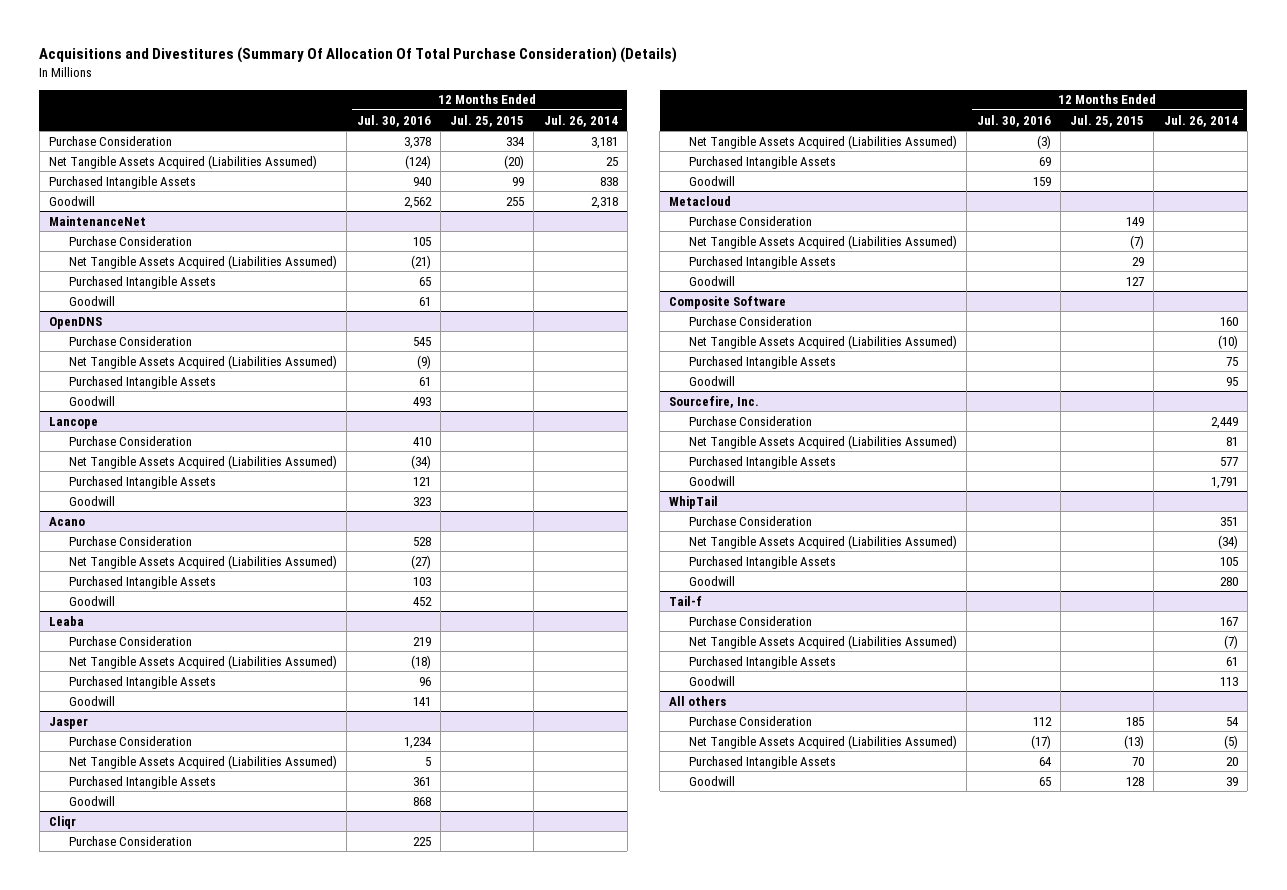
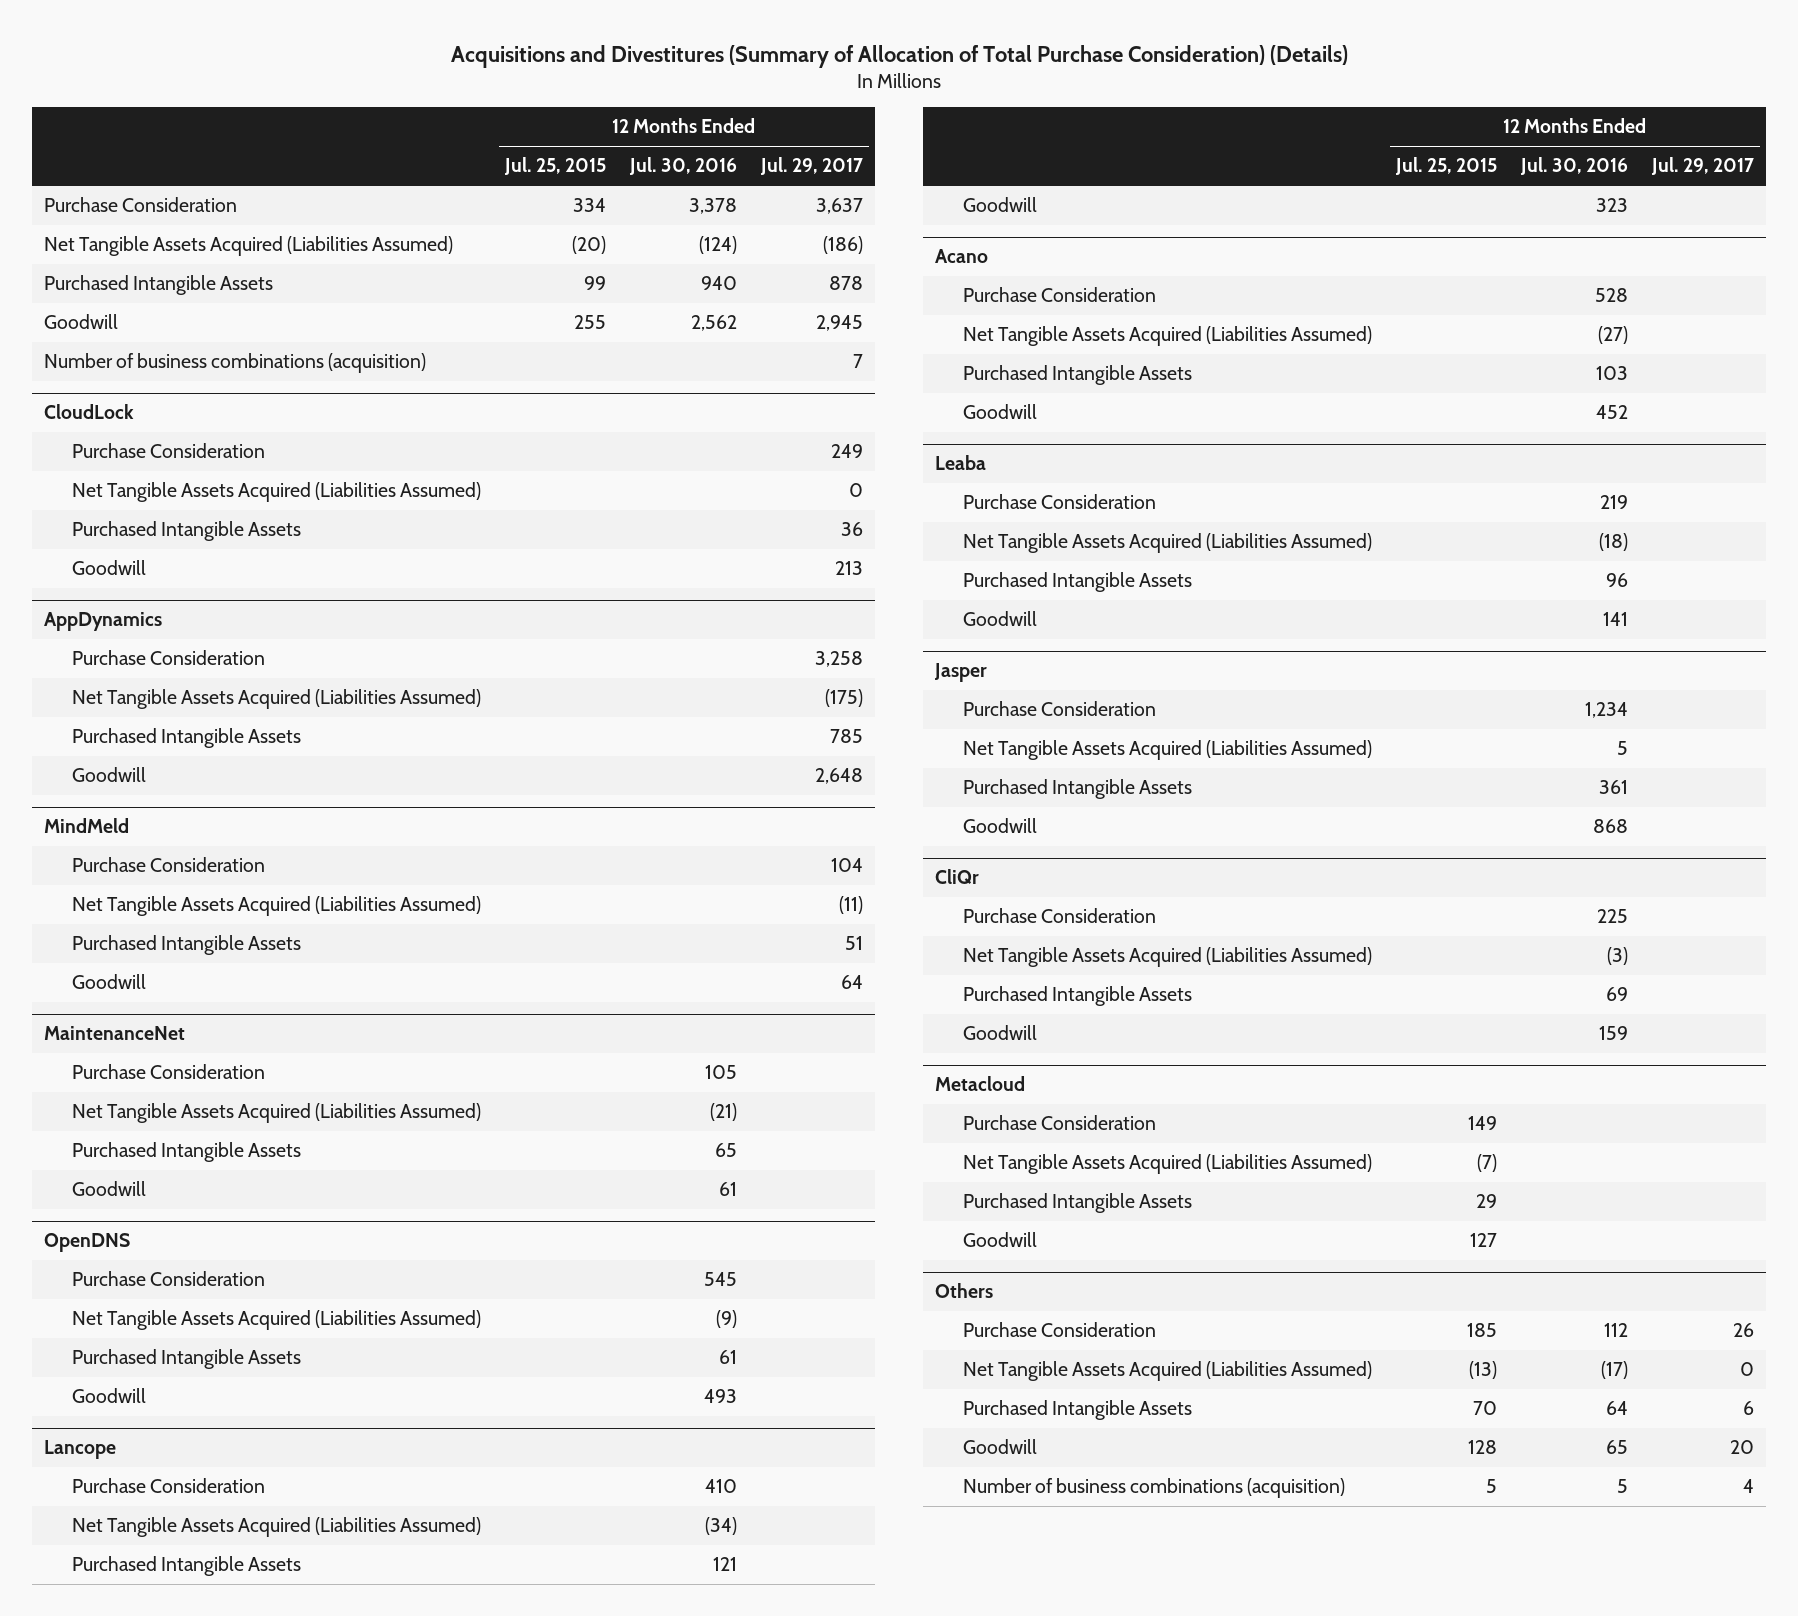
- Acquisitions and Divestitures (Summary Of Allocation Of Total Purchase Consideration) (Details)
+ Acquisitions and Divestitures (Summary of Allocation of Total Purchase Consideration) (Details)
- | 12 Months Ended Jul. 30, 2016 | 12 Months Ended Jul. 25, 2015 | 12 Months Ended Jul. 26, 2014
+ | 12 Months Ended Jul. 25, 2015 | 12 Months Ended Jul. 30, 2016 | 12 Months Ended Jul. 29, 2017
+ Number of business combinations (acquisition) | | | 7
+ CloudLock
+ Purchase Consideration | | | 249
+ Net Tangible Assets Acquired (Liabilities Assumed) | | | 0
+ Purchased Intangible Assets | | | 36
+ Goodwill | | | 213
+ AppDynamics
+ Purchase Consideration | | | 3,258
+ Net Tangible Assets Acquired (Liabilities Assumed) | | | (175)
+ Purchased Intangible Assets | | | 785
+ Goodwill | | | 2,648
+ MindMeld
+ Purchase Consideration | | | 104
+ Net Tangible Assets Acquired (Liabilities Assumed) | | | (11)
+ Purchased Intangible Assets | | | 51
+ Goodwill | | | 64
- Cliqr
+ CliQr
- Composite Software
- Purchase Consideration | | | 160
- Net Tangible Assets Acquired (Liabilities Assumed) | | | (10)
- Purchased Intangible Assets | | | 75
- Goodwill | | | 95
- Sourcefire, Inc.
- Purchase Consideration | | | 2,449
- Net Tangible Assets Acquired (Liabilities Assumed) | | | 81
- Purchased Intangible Assets | | | 577
- Goodwill | | | 1,791
- WhipTail
- Purchase Consideration | | | 351
- Net Tangible Assets Acquired (Liabilities Assumed) | | | (34)
- Purchased Intangible Assets | | | 105
- Goodwill | | | 280
- Tail-f
- Purchase Consideration | | | 167
- Net Tangible Assets Acquired (Liabilities Assumed) | | | (7)
- Purchased Intangible Assets | | | 61
- Goodwill | | | 113
- All others
+ Others
+ Number of business combinations (acquisition) | 5 | 5 | 4

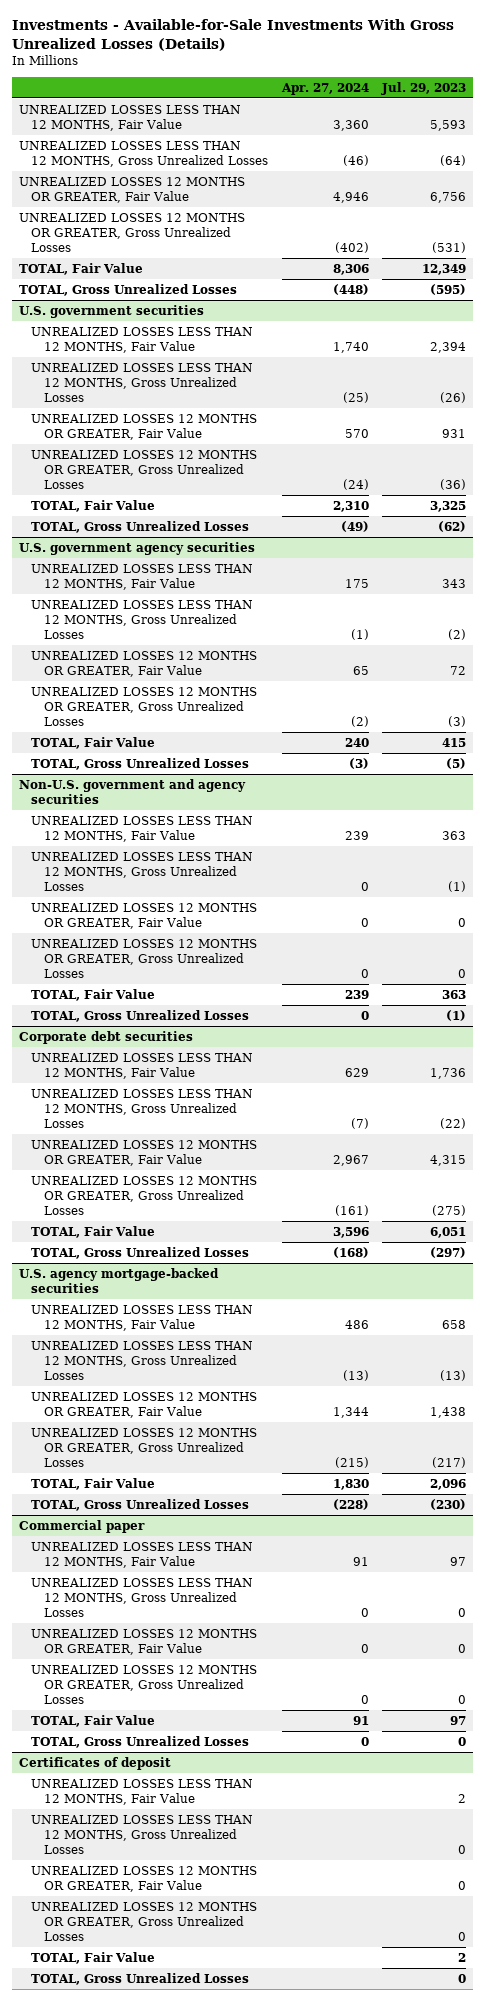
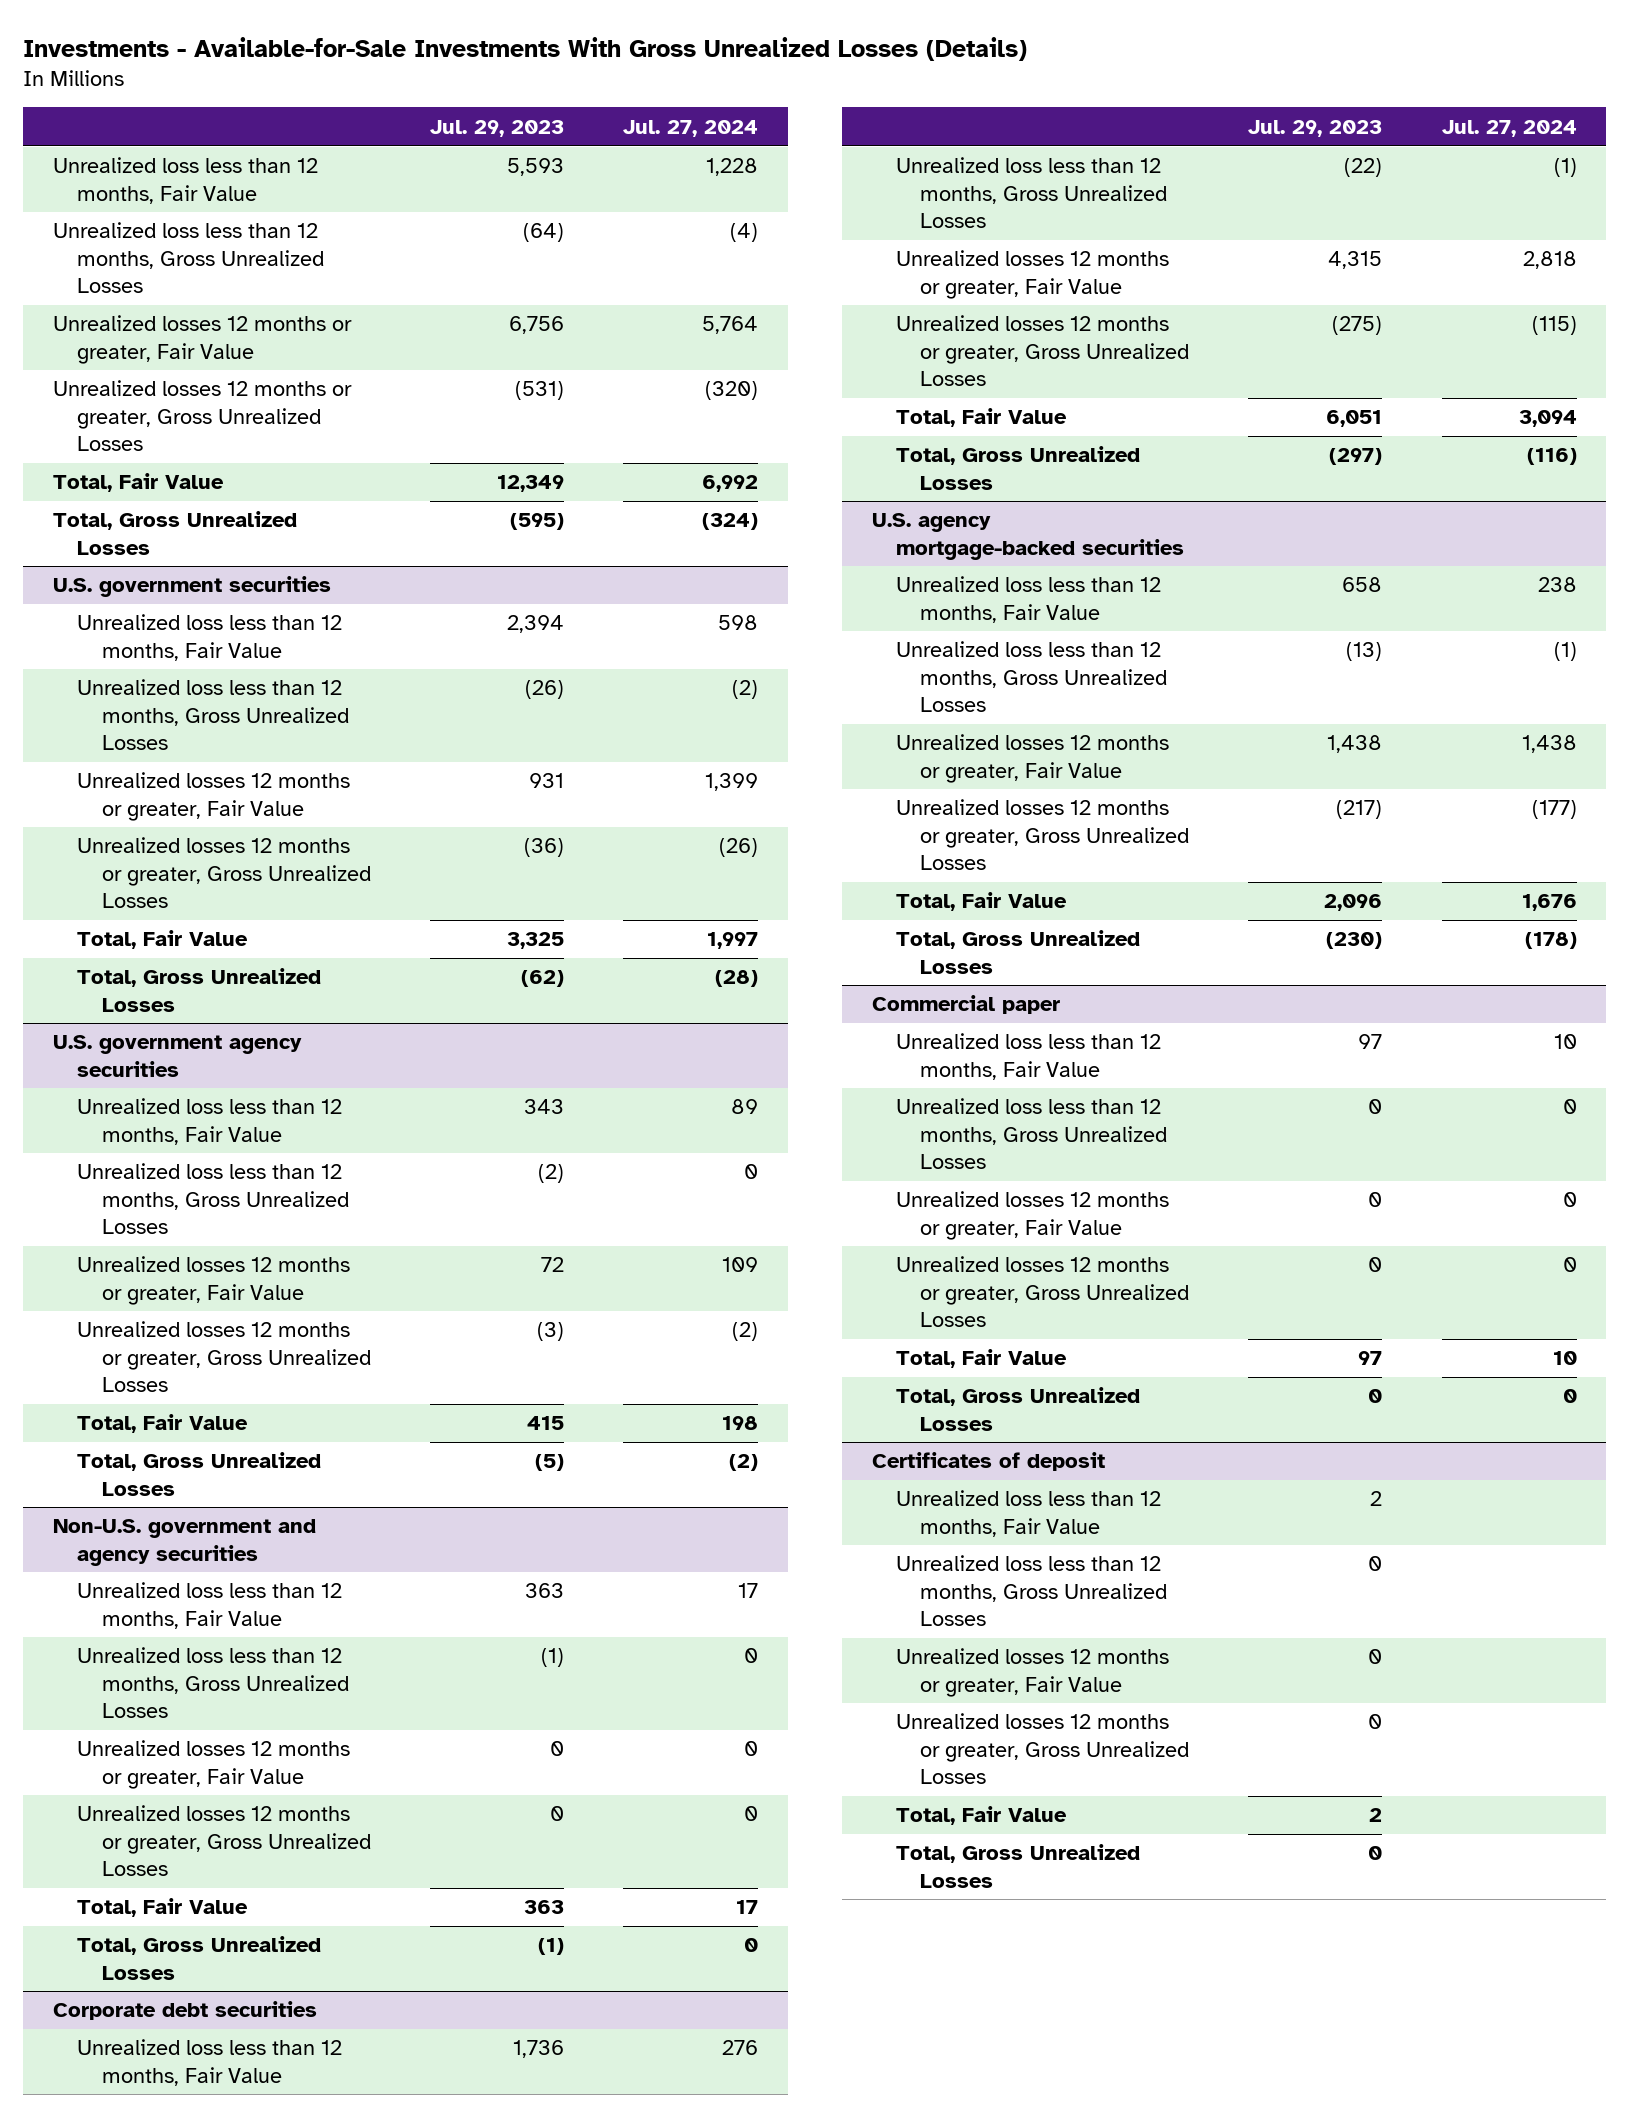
- | Apr. 27, 2024 | Jul. 29, 2023
+ | Jul. 29, 2023 | Jul. 27, 2024
- UNREALIZED LOSSES LESS THAN 12 MONTHS, Fair Value | 3,360 | 5,593
- UNREALIZED LOSSES LESS THAN 12 MONTHS, Gross Unrealized Losses | (46) | (64)
- UNREALIZED LOSSES 12 MONTHS OR GREATER, Fair Value | 4,946 | 6,756
- UNREALIZED LOSSES 12 MONTHS OR GREATER, Gross Unrealized Losses | (402) | (531)
- TOTAL, Fair Value | 8,306 | 12,349
- TOTAL, Gross Unrealized Losses | (448) | (595)
+ Unrealized loss less than 12 months, Fair Value | 5,593 | 1,228
+ Unrealized loss less than 12 months, Gross Unrealized Losses | (64) | (4)
+ Unrealized losses 12 months or greater, Fair Value | 6,756 | 5,764
+ Unrealized losses 12 months or greater, Gross Unrealized Losses | (531) | (320)
+ Total, Fair Value | 12,349 | 6,992
+ Total, Gross Unrealized Losses | (595) | (324)
@ U.S. government securities
- UNREALIZED LOSSES LESS THAN 12 MONTHS, Fair Value | 1,740 | 2,394
- UNREALIZED LOSSES LESS THAN 12 MONTHS, Gross Unrealized Losses | (25) | (26)
- UNREALIZED LOSSES 12 MONTHS OR GREATER, Fair Value | 570 | 931
- UNREALIZED LOSSES 12 MONTHS OR GREATER, Gross Unrealized Losses | (24) | (36)
- TOTAL, Fair Value | 2,310 | 3,325
- TOTAL, Gross Unrealized Losses | (49) | (62)
+ Unrealized loss less than 12 months, Fair Value | 2,394 | 598
+ Unrealized loss less than 12 months, Gross Unrealized Losses | (26) | (2)
+ Unrealized losses 12 months or greater, Fair Value | 931 | 1,399
+ Unrealized losses 12 months or greater, Gross Unrealized Losses | (36) | (26)
+ Total, Fair Value | 3,325 | 1,997
+ Total, Gross Unrealized Losses | (62) | (28)
@ U.S. government agency securities
- UNREALIZED LOSSES LESS THAN 12 MONTHS, Fair Value | 175 | 343
- UNREALIZED LOSSES LESS THAN 12 MONTHS, Gross Unrealized Losses | (1) | (2)
- UNREALIZED LOSSES 12 MONTHS OR GREATER, Fair Value | 65 | 72
- UNREALIZED LOSSES 12 MONTHS OR GREATER, Gross Unrealized Losses | (2) | (3)
- TOTAL, Fair Value | 240 | 415
- TOTAL, Gross Unrealized Losses | (3) | (5)
+ Unrealized loss less than 12 months, Fair Value | 343 | 89
+ Unrealized loss less than 12 months, Gross Unrealized Losses | (2) | 0
+ Unrealized losses 12 months or greater, Fair Value | 72 | 109
+ Unrealized losses 12 months or greater, Gross Unrealized Losses | (3) | (2)
+ Total, Fair Value | 415 | 198
+ Total, Gross Unrealized Losses | (5) | (2)
@ Non-U.S. government and agency securities
- UNREALIZED LOSSES LESS THAN 12 MONTHS, Fair Value | 239 | 363
- UNREALIZED LOSSES LESS THAN 12 MONTHS, Gross Unrealized Losses | 0 | (1)
- UNREALIZED LOSSES 12 MONTHS OR GREATER, Fair Value | 0 | 0
- UNREALIZED LOSSES 12 MONTHS OR GREATER, Gross Unrealized Losses | 0 | 0
- TOTAL, Fair Value | 239 | 363
- TOTAL, Gross Unrealized Losses | 0 | (1)
+ Unrealized loss less than 12 months, Fair Value | 363 | 17
+ Unrealized loss less than 12 months, Gross Unrealized Losses | (1) | 0
+ Unrealized losses 12 months or greater, Fair Value | 0 | 0
+ Unrealized losses 12 months or greater, Gross Unrealized Losses | 0 | 0
+ Total, Fair Value | 363 | 17
+ Total, Gross Unrealized Losses | (1) | 0
@ Corporate debt securities
- UNREALIZED LOSSES LESS THAN 12 MONTHS, Fair Value | 629 | 1,736
- UNREALIZED LOSSES LESS THAN 12 MONTHS, Gross Unrealized Losses | (7) | (22)
- UNREALIZED LOSSES 12 MONTHS OR GREATER, Fair Value | 2,967 | 4,315
- UNREALIZED LOSSES 12 MONTHS OR GREATER, Gross Unrealized Losses | (161) | (275)
- TOTAL, Fair Value | 3,596 | 6,051
- TOTAL, Gross Unrealized Losses | (168) | (297)
+ Unrealized loss less than 12 months, Fair Value | 1,736 | 276
+ Unrealized loss less than 12 months, Gross Unrealized Losses | (22) | (1)
+ Unrealized losses 12 months or greater, Fair Value | 4,315 | 2,818
+ Unrealized losses 12 months or greater, Gross Unrealized Losses | (275) | (115)
+ Total, Fair Value | 6,051 | 3,094
+ Total, Gross Unrealized Losses | (297) | (116)
@ U.S. agency mortgage-backed securities
- UNREALIZED LOSSES LESS THAN 12 MONTHS, Fair Value | 486 | 658
- UNREALIZED LOSSES LESS THAN 12 MONTHS, Gross Unrealized Losses | (13) | (13)
- UNREALIZED LOSSES 12 MONTHS OR GREATER, Fair Value | 1,344 | 1,438
- UNREALIZED LOSSES 12 MONTHS OR GREATER, Gross Unrealized Losses | (215) | (217)
- TOTAL, Fair Value | 1,830 | 2,096
- TOTAL, Gross Unrealized Losses | (228) | (230)
+ Unrealized loss less than 12 months, Fair Value | 658 | 238
+ Unrealized loss less than 12 months, Gross Unrealized Losses | (13) | (1)
+ Unrealized losses 12 months or greater, Fair Value | 1,438 | 1,438
+ Unrealized losses 12 months or greater, Gross Unrealized Losses | (217) | (177)
+ Total, Fair Value | 2,096 | 1,676
+ Total, Gross Unrealized Losses | (230) | (178)
@ Commercial paper
- UNREALIZED LOSSES LESS THAN 12 MONTHS, Fair Value | 91 | 97
- UNREALIZED LOSSES LESS THAN 12 MONTHS, Gross Unrealized Losses | 0 | 0
- UNREALIZED LOSSES 12 MONTHS OR GREATER, Fair Value | 0 | 0
- UNREALIZED LOSSES 12 MONTHS OR GREATER, Gross Unrealized Losses | 0 | 0
- TOTAL, Fair Value | 91 | 97
- TOTAL, Gross Unrealized Losses | 0 | 0
+ Unrealized loss less than 12 months, Fair Value | 97 | 10
+ Unrealized loss less than 12 months, Gross Unrealized Losses | 0 | 0
+ Unrealized losses 12 months or greater, Fair Value | 0 | 0
+ Unrealized losses 12 months or greater, Gross Unrealized Losses | 0 | 0
+ Total, Fair Value | 97 | 10
+ Total, Gross Unrealized Losses | 0 | 0
@ Certificates of deposit
- UNREALIZED LOSSES LESS THAN 12 MONTHS, Fair Value | | 2
- UNREALIZED LOSSES LESS THAN 12 MONTHS, Gross Unrealized Losses | | 0
- UNREALIZED LOSSES 12 MONTHS OR GREATER, Fair Value | | 0
- UNREALIZED LOSSES 12 MONTHS OR GREATER, Gross Unrealized Losses | | 0
- TOTAL, Fair Value | | 2
- TOTAL, Gross Unrealized Losses | | 0
+ Unrealized loss less than 12 months, Fair Value | 2 |
+ Unrealized loss less than 12 months, Gross Unrealized Losses | 0 |
+ Unrealized losses 12 months or greater, Fair Value | 0 |
+ Unrealized losses 12 months or greater, Gross Unrealized Losses | 0 |
+ Total, Fair Value | 2 |
+ Total, Gross Unrealized Losses | 0 |

